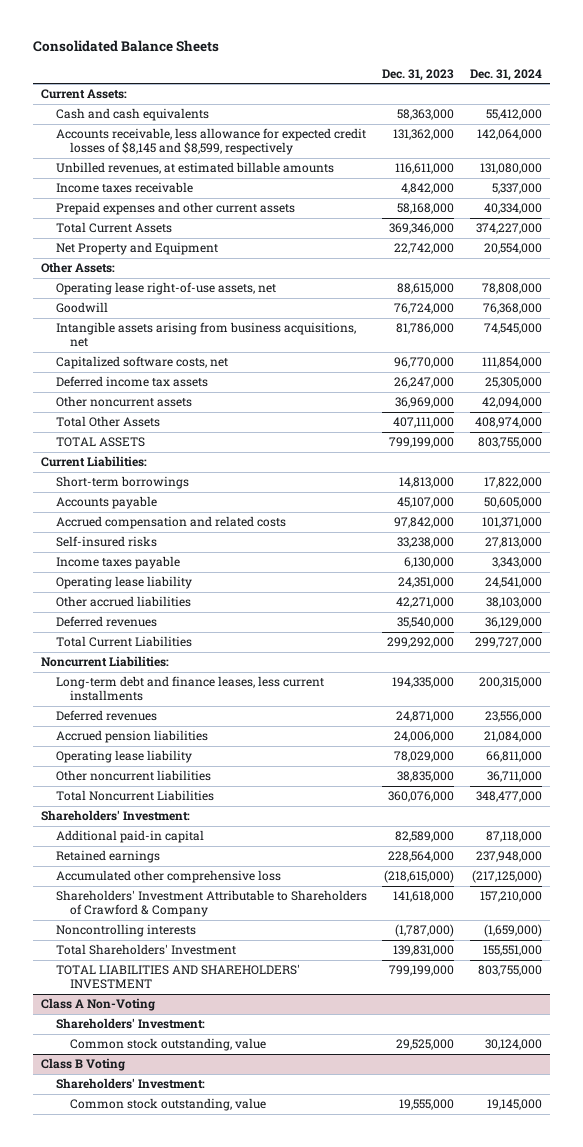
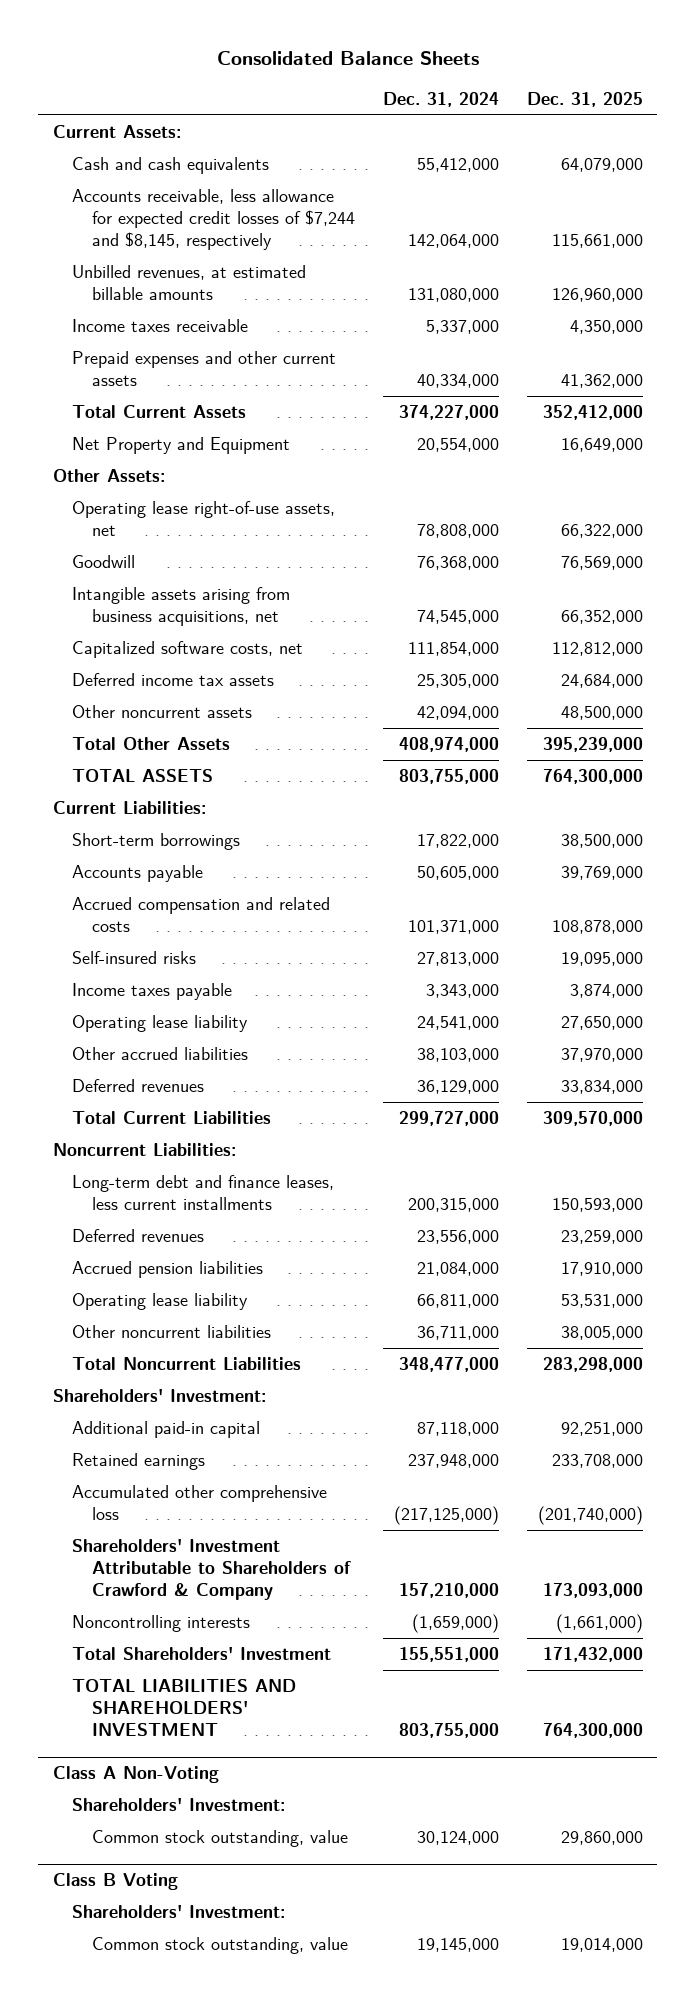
- | Dec. 31, 2023 | Dec. 31, 2024
+ | Dec. 31, 2024 | Dec. 31, 2025
- Accounts receivable, less allowance for expected credit losses of $8,145 and $8,599, respectively | 131,362,000 | 142,064,000
+ Accounts receivable, less allowance for expected credit losses of $7,244 and $8,145, respectively | 142,064,000 | 115,661,000

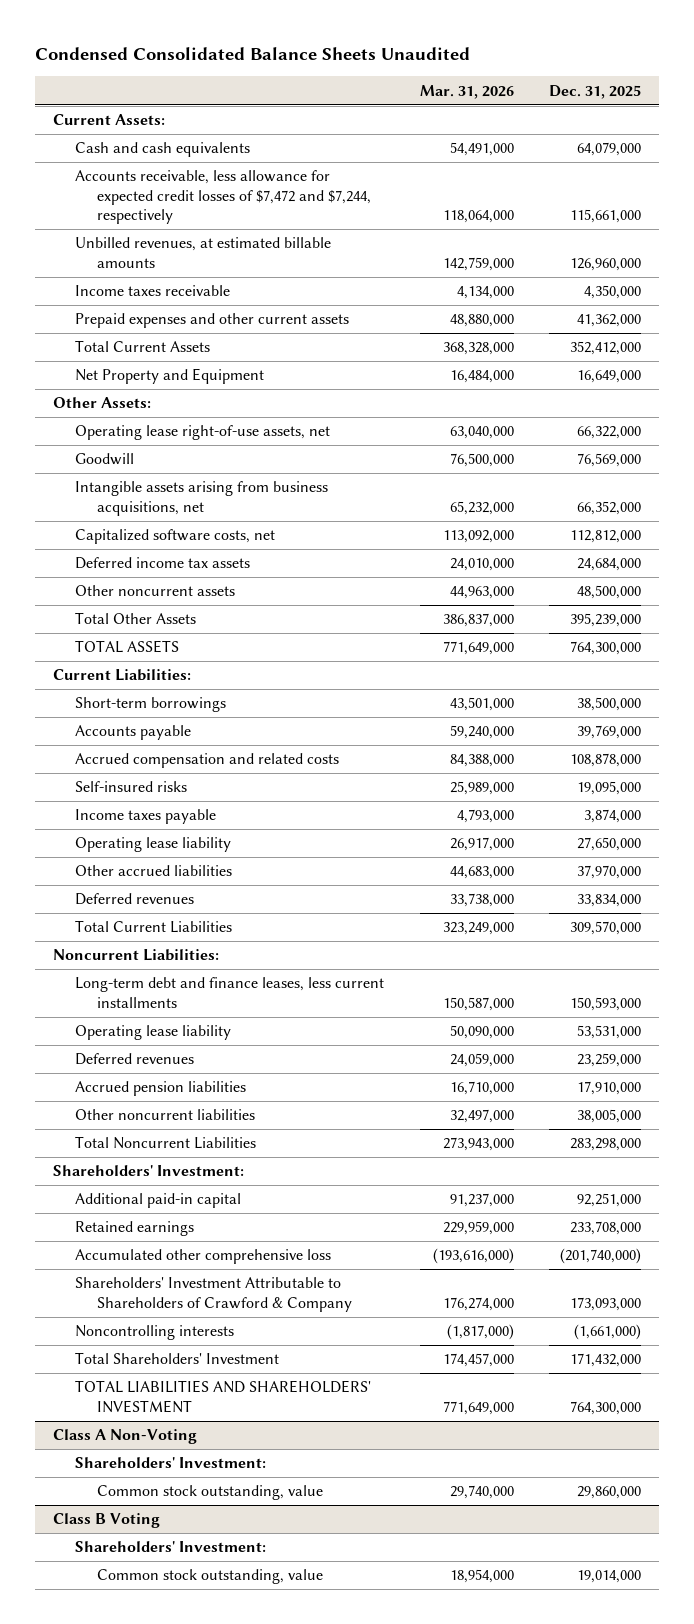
- Consolidated Balance Sheets
+ Condensed Consolidated Balance Sheets Unaudited
- | Dec. 31, 2024 | Dec. 31, 2025
+ | Mar. 31, 2026 | Dec. 31, 2025
- Accounts receivable, less allowance for expected credit losses of $7,244 and $8,145, respectively | 142,064,000 | 115,661,000
+ Accounts receivable, less allowance for expected credit losses of $7,472 and $7,244, respectively | 118,064,000 | 115,661,000
moved up: Operating lease liability | 50,090,000 | 53,531,000

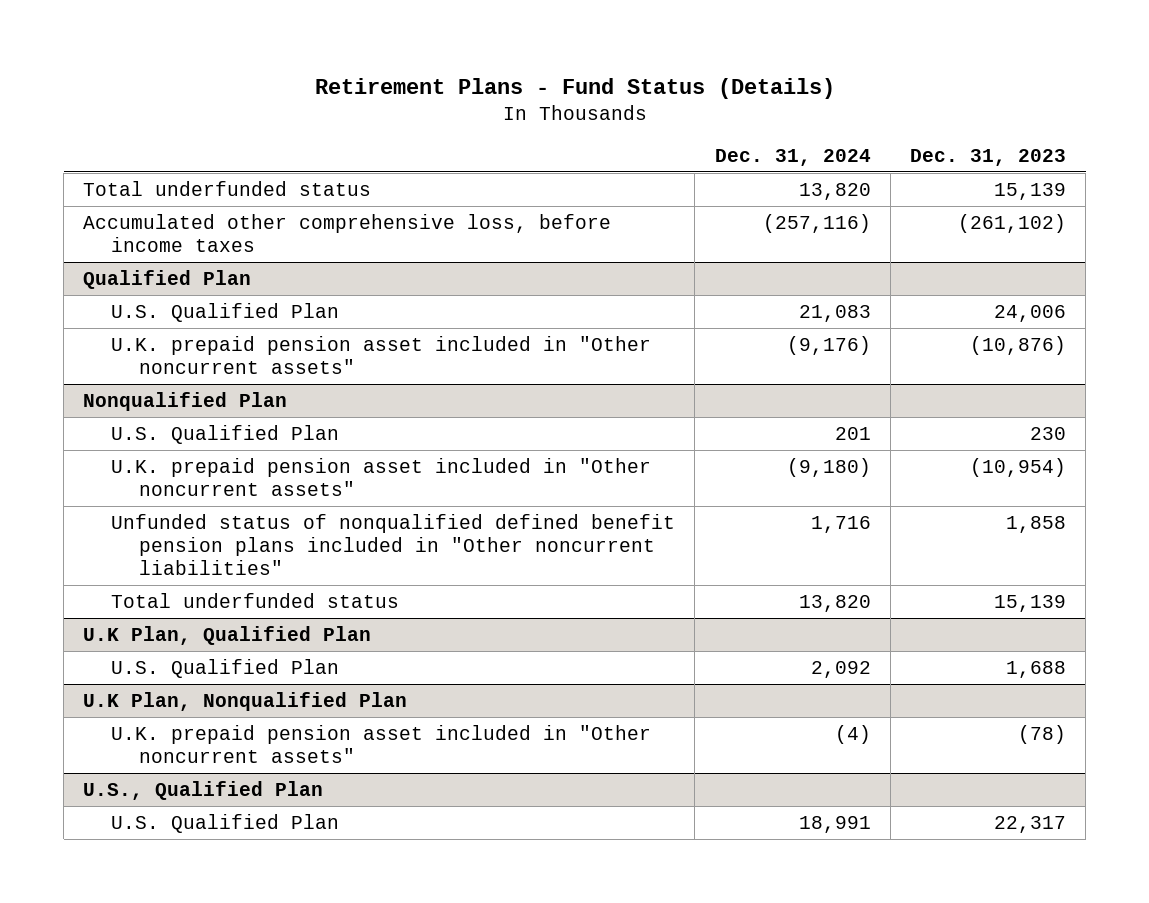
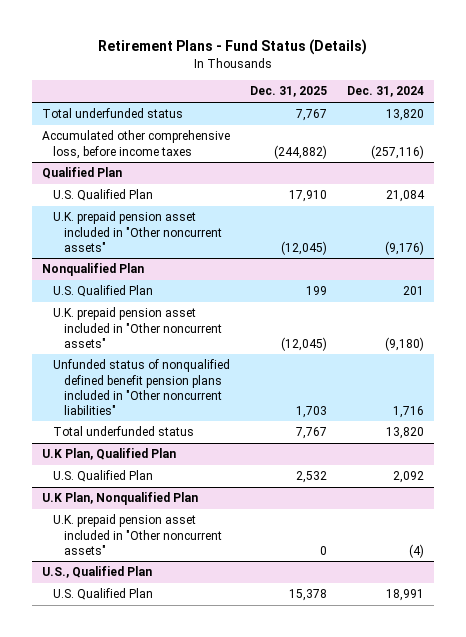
- | Dec. 31, 2024 | Dec. 31, 2023
+ | Dec. 31, 2025 | Dec. 31, 2024
@ Qualified Plan
- U.S. Qualified Plan | 21,083 | 24,006
+ U.S. Qualified Plan | 17,910 | 21,084

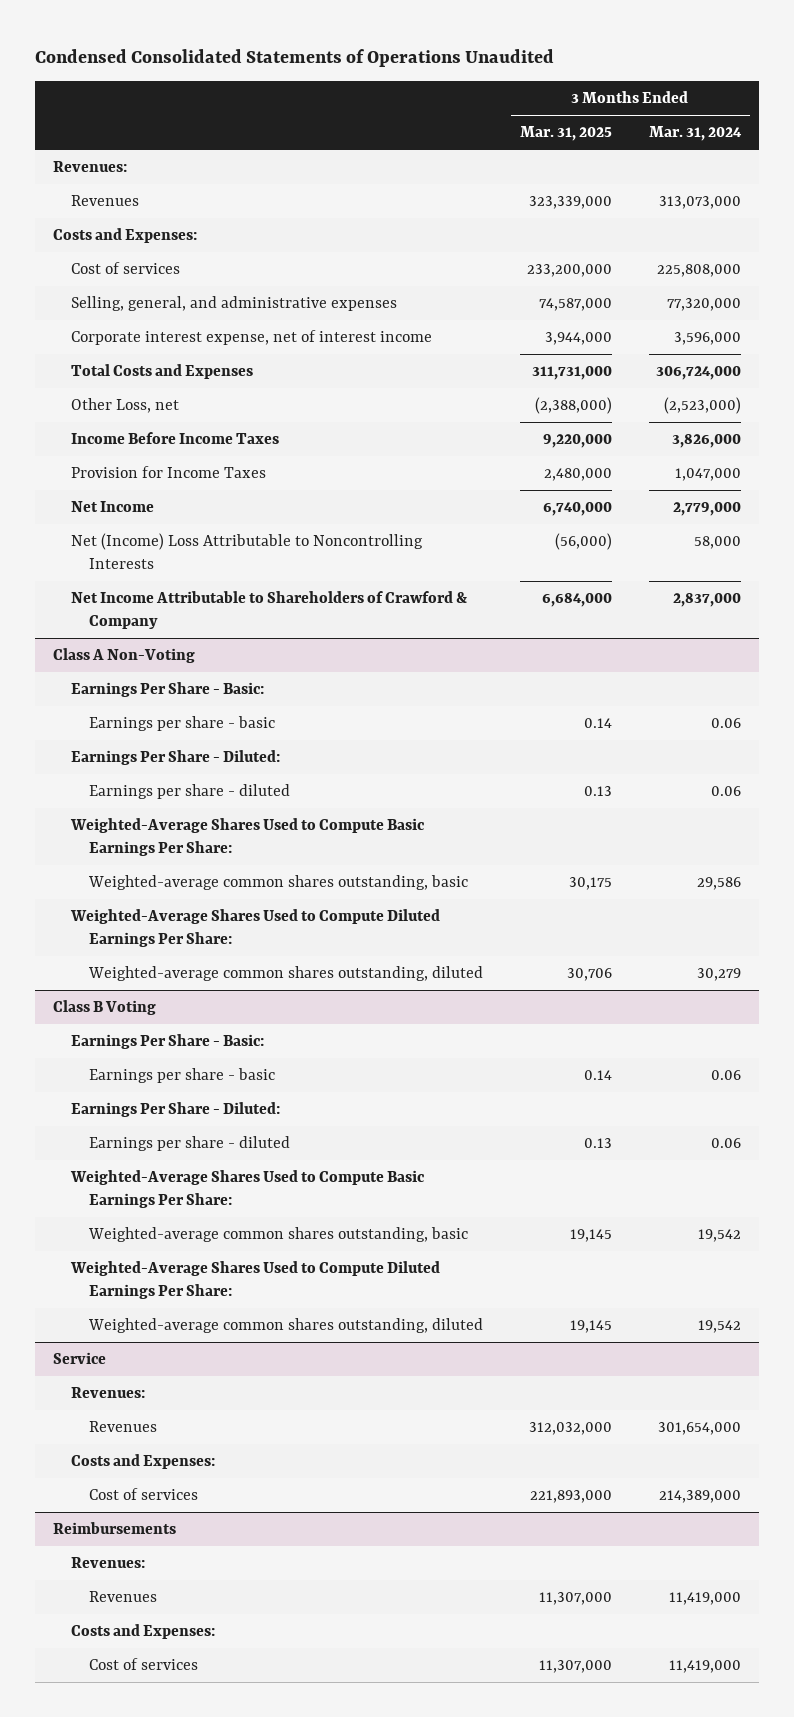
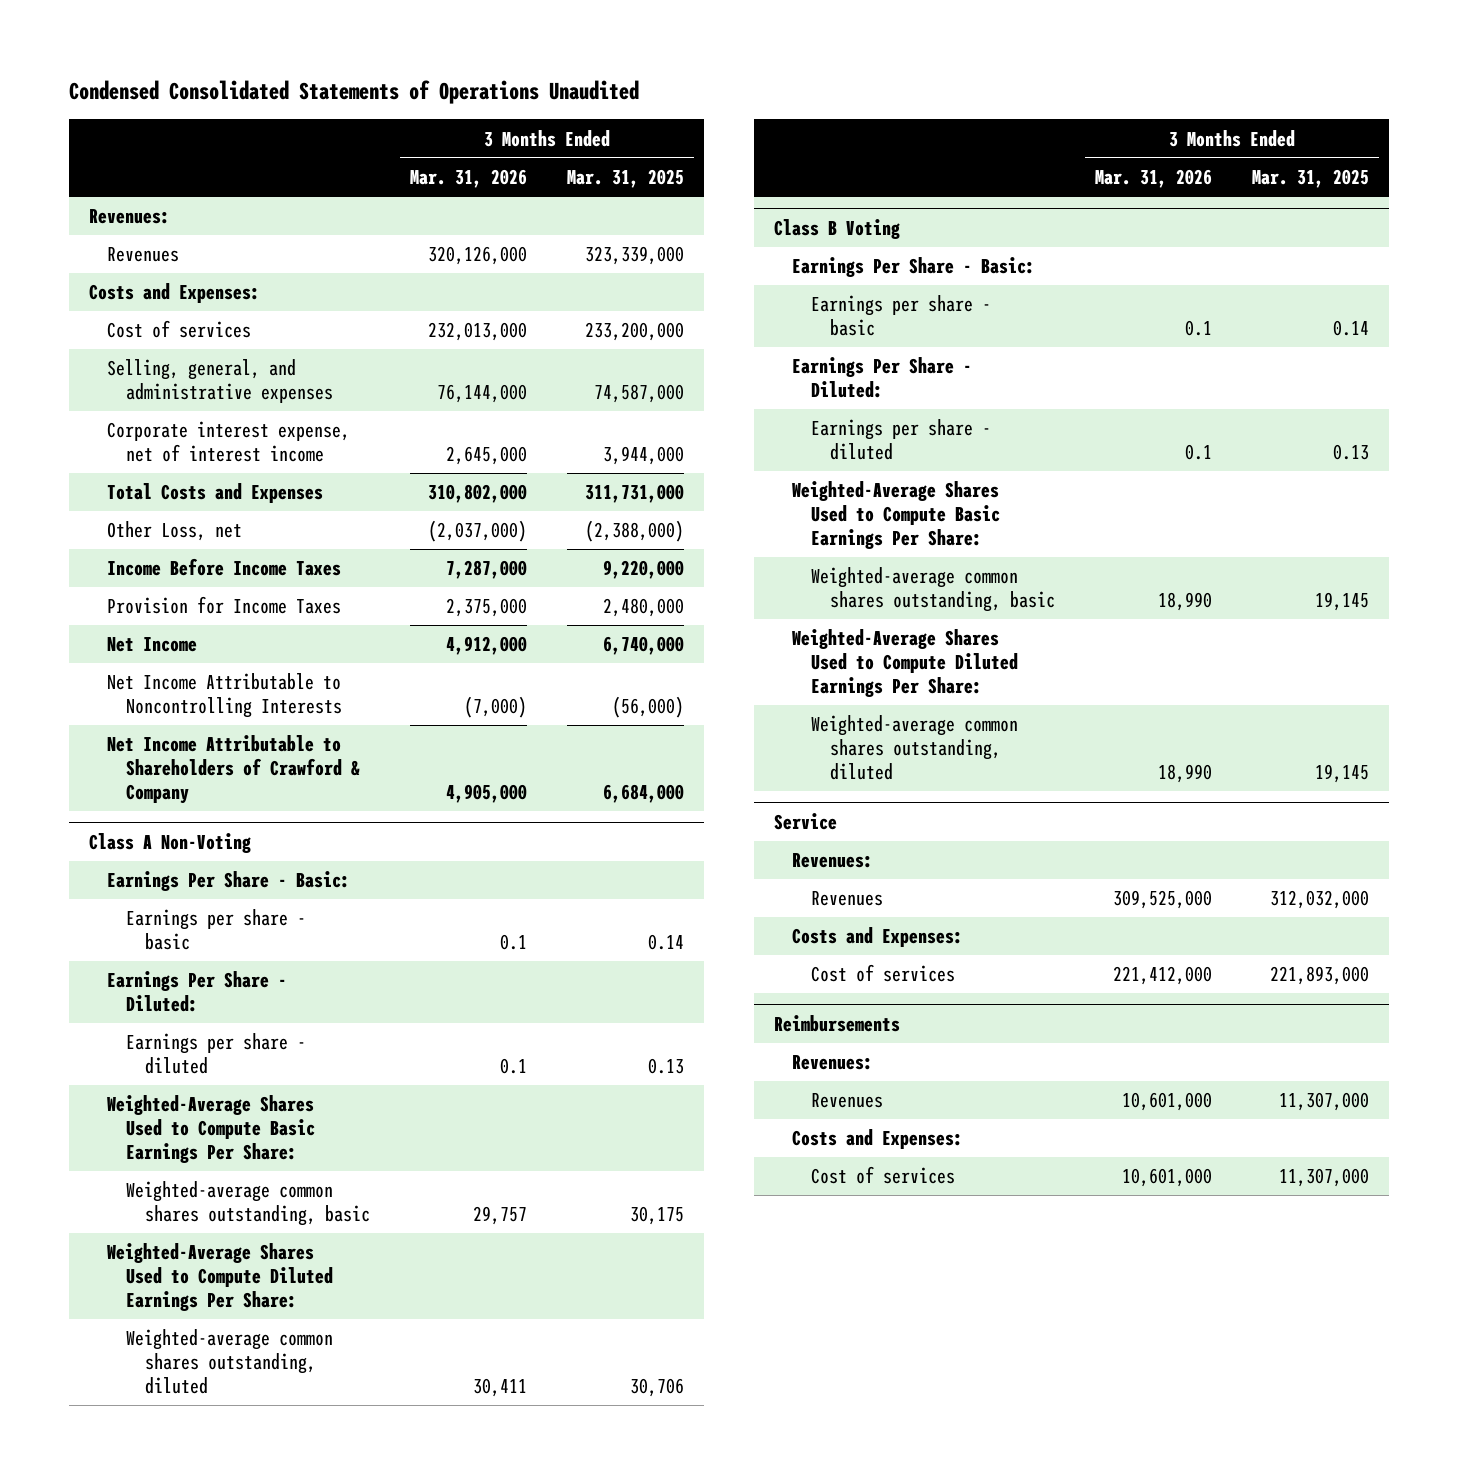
- | 3 Months Ended Mar. 31, 2025 | 3 Months Ended Mar. 31, 2024
+ | 3 Months Ended Mar. 31, 2026 | 3 Months Ended Mar. 31, 2025
- Net (Income) Loss Attributable to Noncontrolling Interests | (56,000) | 58,000
+ Net Income Attributable to Noncontrolling Interests | (7,000) | (56,000)

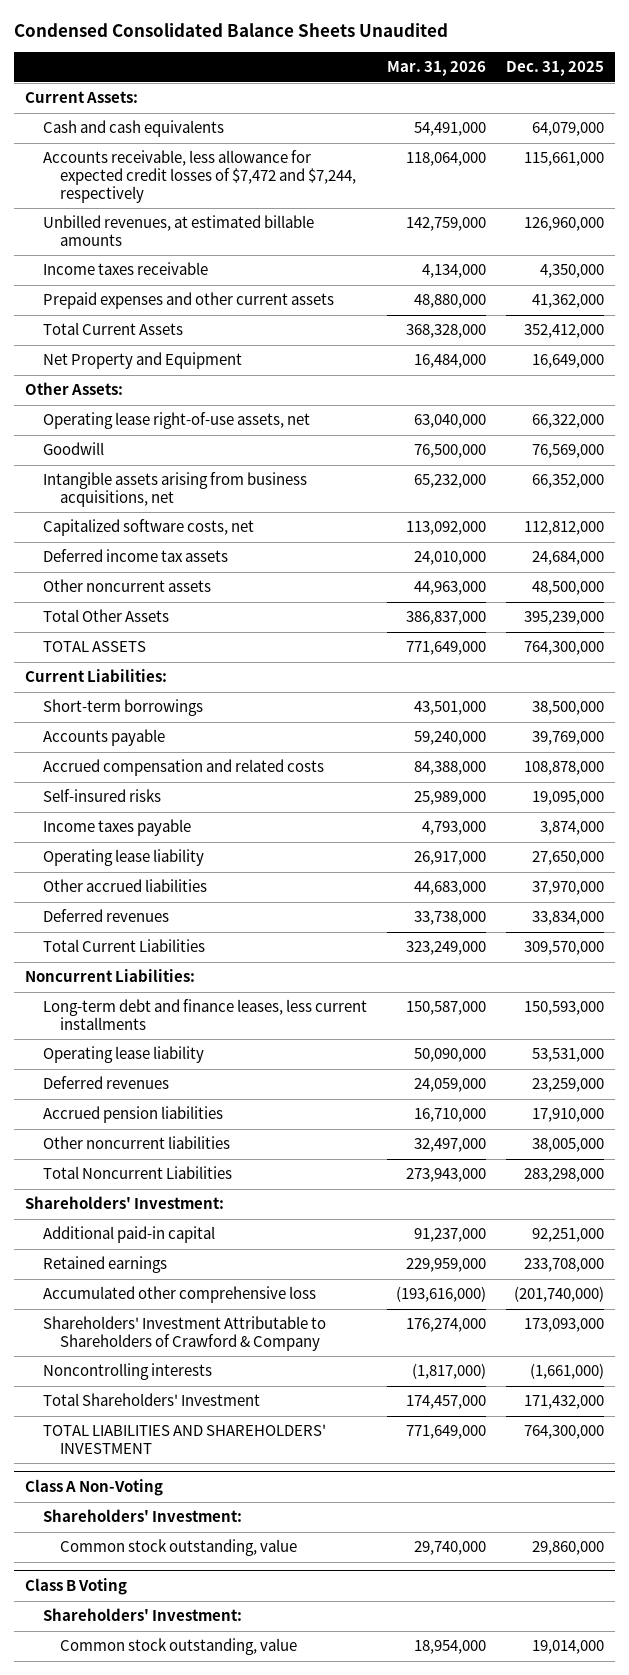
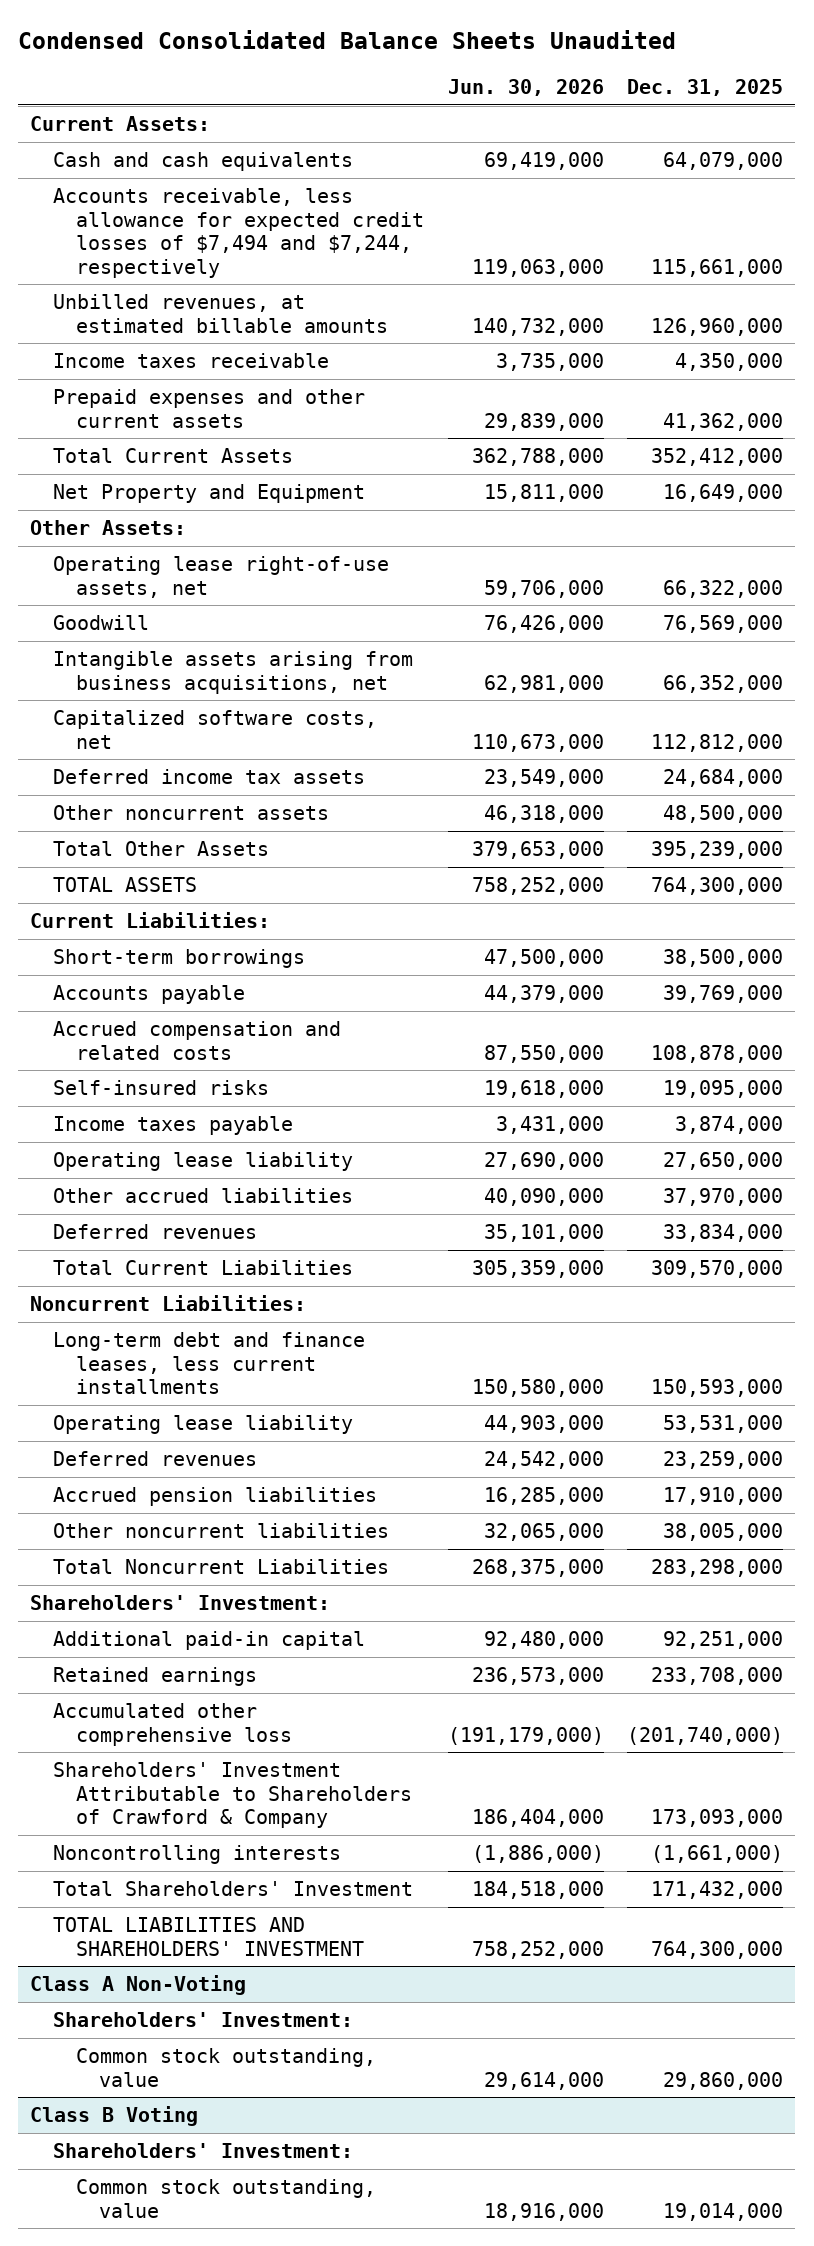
- | Mar. 31, 2026 | Dec. 31, 2025
+ | Jun. 30, 2026 | Dec. 31, 2025
- Accounts receivable, less allowance for expected credit losses of $7,472 and $7,244, respectively | 118,064,000 | 115,661,000
+ Accounts receivable, less allowance for expected credit losses of $7,494 and $7,244, respectively | 119,063,000 | 115,661,000

